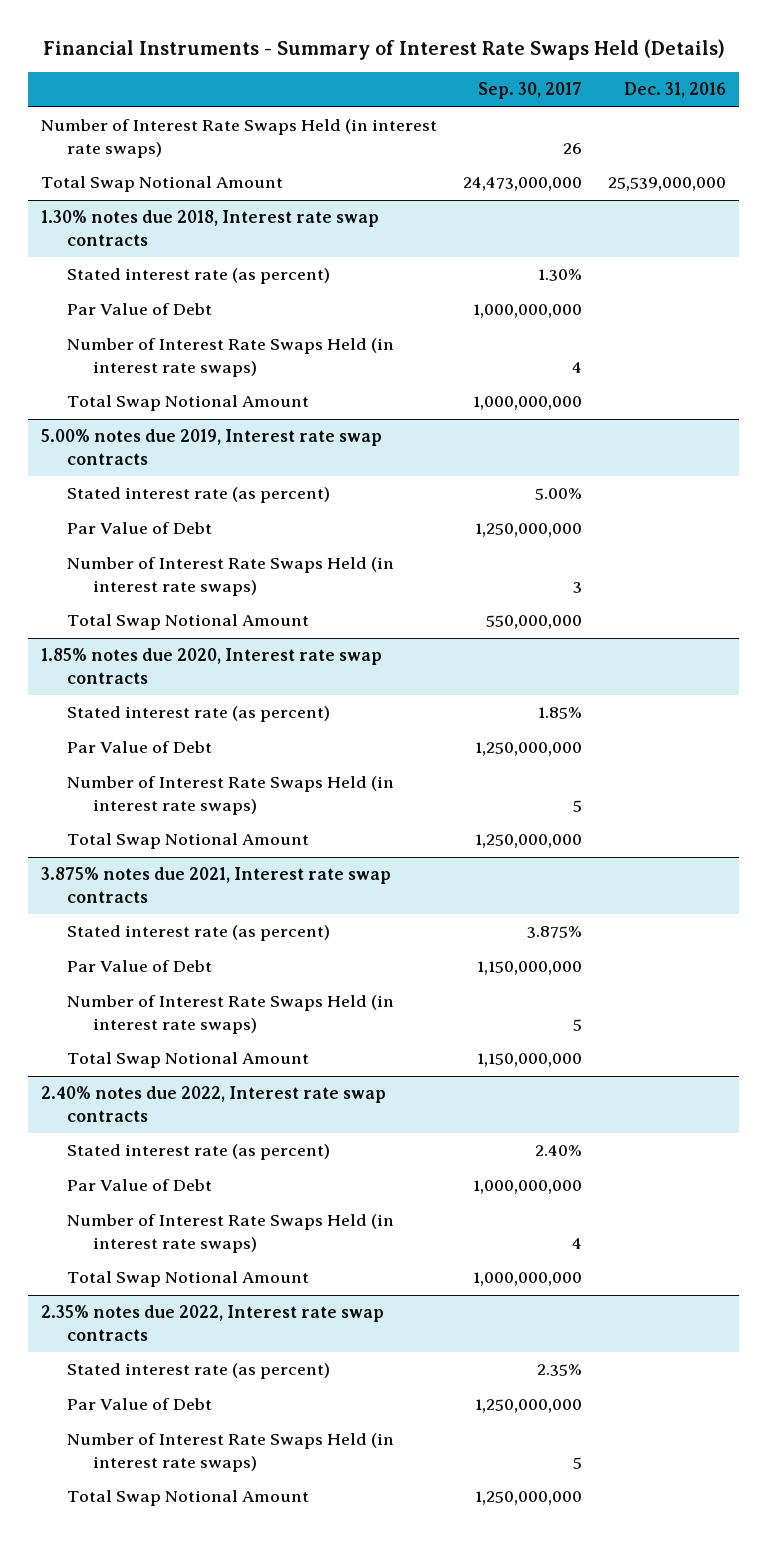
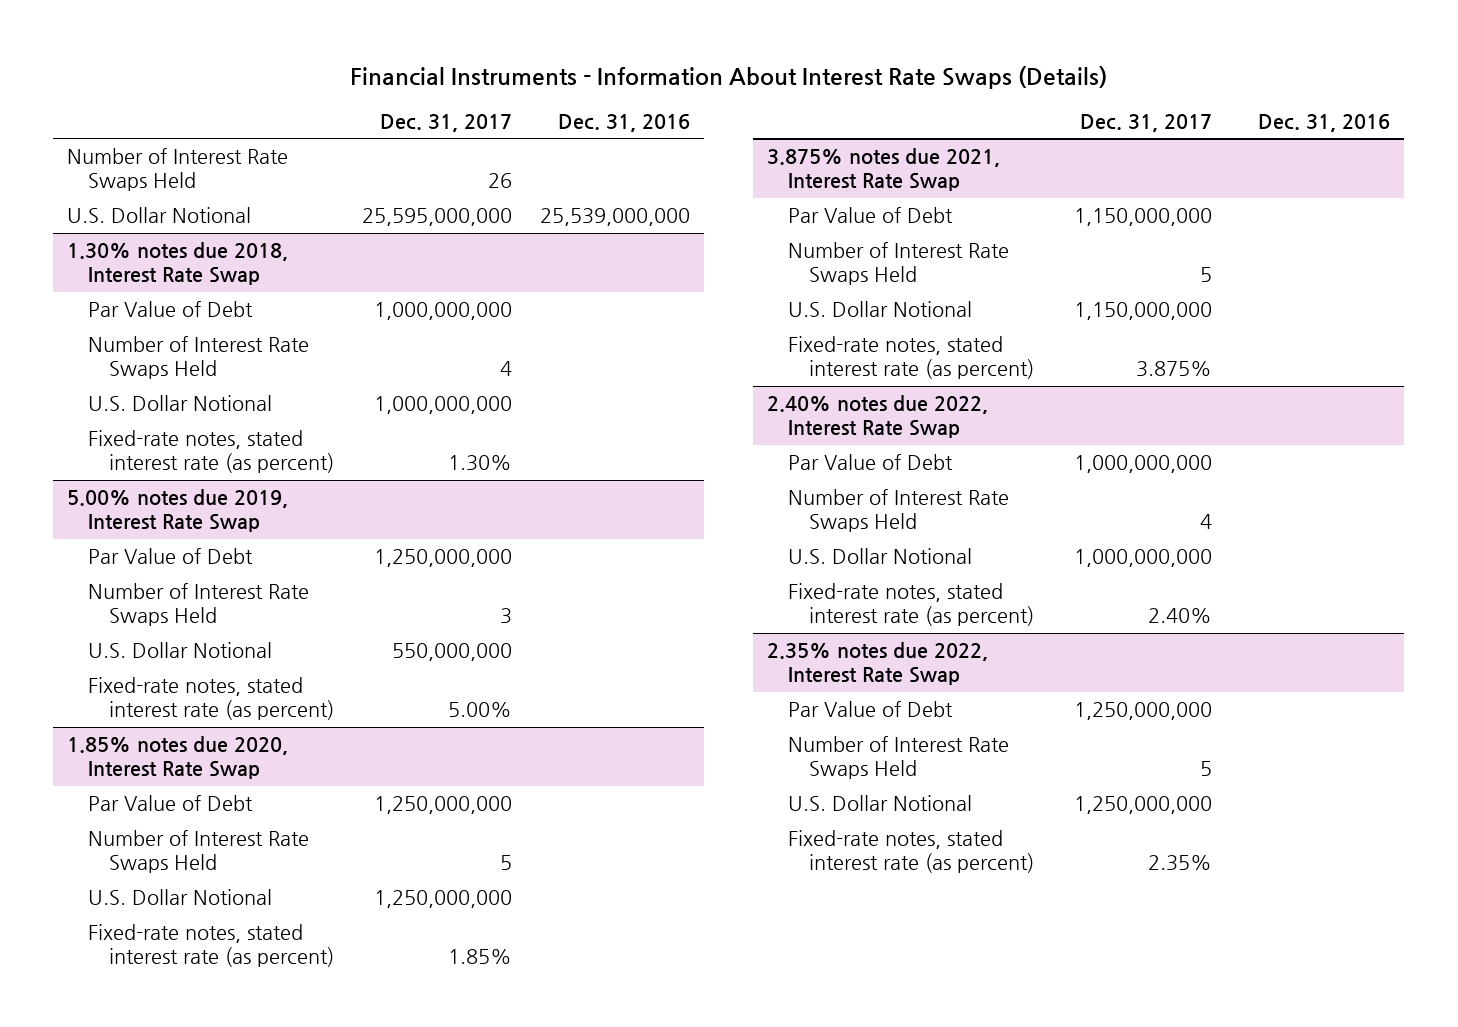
- Financial Instruments - Summary of Interest Rate Swaps Held (Details)
+ Financial Instruments - Information About Interest Rate Swaps (Details)
- | Sep. 30, 2017 | Dec. 31, 2016
+ | Dec. 31, 2017 | Dec. 31, 2016
- Number of Interest Rate Swaps Held (in interest rate swaps) | 26 |
- Total Swap Notional Amount | 24,473,000,000 | 25,539,000,000
- 1.30% notes due 2018, Interest rate swap contracts
- Stated interest rate (as percent) | 1.30% |
+ Number of Interest Rate Swaps Held | 26 |
+ U.S. Dollar Notional | 25,595,000,000 | 25,539,000,000
+ 1.30% notes due 2018, Interest Rate Swap
- Number of Interest Rate Swaps Held (in interest rate swaps) | 4 |
- Total Swap Notional Amount | 1,000,000,000 |
- 5.00% notes due 2019, Interest rate swap contracts
- Stated interest rate (as percent) | 5.00% |
+ Number of Interest Rate Swaps Held | 4 |
+ U.S. Dollar Notional | 1,000,000,000 |
+ Fixed-rate notes, stated interest rate (as percent) | 1.30% |
+ 5.00% notes due 2019, Interest Rate Swap
- Number of Interest Rate Swaps Held (in interest rate swaps) | 3 |
- Total Swap Notional Amount | 550,000,000 |
- 1.85% notes due 2020, Interest rate swap contracts
- Stated interest rate (as percent) | 1.85% |
+ Number of Interest Rate Swaps Held | 3 |
+ U.S. Dollar Notional | 550,000,000 |
+ Fixed-rate notes, stated interest rate (as percent) | 5.00% |
+ 1.85% notes due 2020, Interest Rate Swap
- Number of Interest Rate Swaps Held (in interest rate swaps) | 5 |
- Total Swap Notional Amount | 1,250,000,000 |
- 3.875% notes due 2021, Interest rate swap contracts
- Stated interest rate (as percent) | 3.875% |
+ Number of Interest Rate Swaps Held | 5 |
+ U.S. Dollar Notional | 1,250,000,000 |
+ Fixed-rate notes, stated interest rate (as percent) | 1.85% |
+ 3.875% notes due 2021, Interest Rate Swap
- Number of Interest Rate Swaps Held (in interest rate swaps) | 5 |
- Total Swap Notional Amount | 1,150,000,000 |
- 2.40% notes due 2022, Interest rate swap contracts
- Stated interest rate (as percent) | 2.40% |
+ Number of Interest Rate Swaps Held | 5 |
+ U.S. Dollar Notional | 1,150,000,000 |
+ Fixed-rate notes, stated interest rate (as percent) | 3.875% |
+ 2.40% notes due 2022, Interest Rate Swap
- Number of Interest Rate Swaps Held (in interest rate swaps) | 4 |
- Total Swap Notional Amount | 1,000,000,000 |
- 2.35% notes due 2022, Interest rate swap contracts
- Stated interest rate (as percent) | 2.35% |
+ Number of Interest Rate Swaps Held | 4 |
+ U.S. Dollar Notional | 1,000,000,000 |
+ Fixed-rate notes, stated interest rate (as percent) | 2.40% |
+ 2.35% notes due 2022, Interest Rate Swap
- Number of Interest Rate Swaps Held (in interest rate swaps) | 5 |
- Total Swap Notional Amount | 1,250,000,000 |
+ Number of Interest Rate Swaps Held | 5 |
+ U.S. Dollar Notional | 1,250,000,000 |
+ Fixed-rate notes, stated interest rate (as percent) | 2.35% |

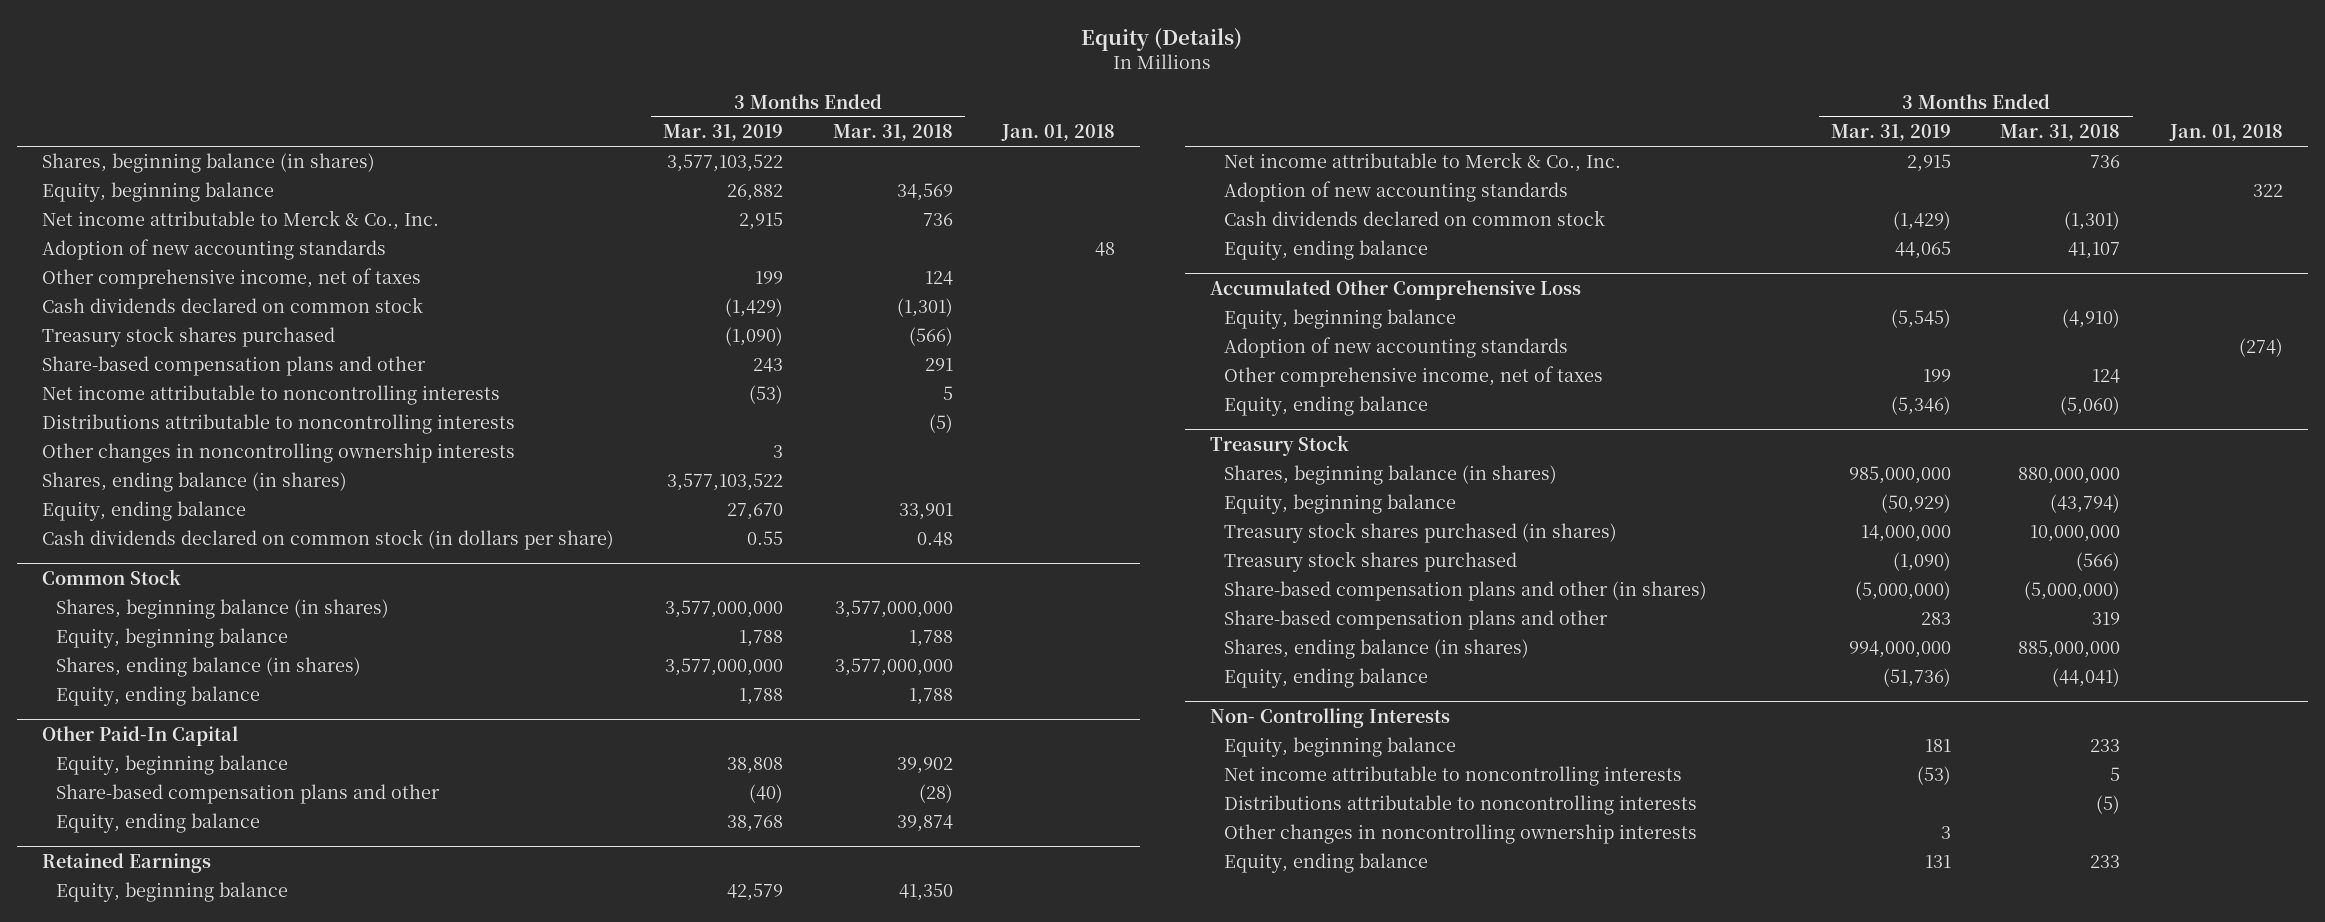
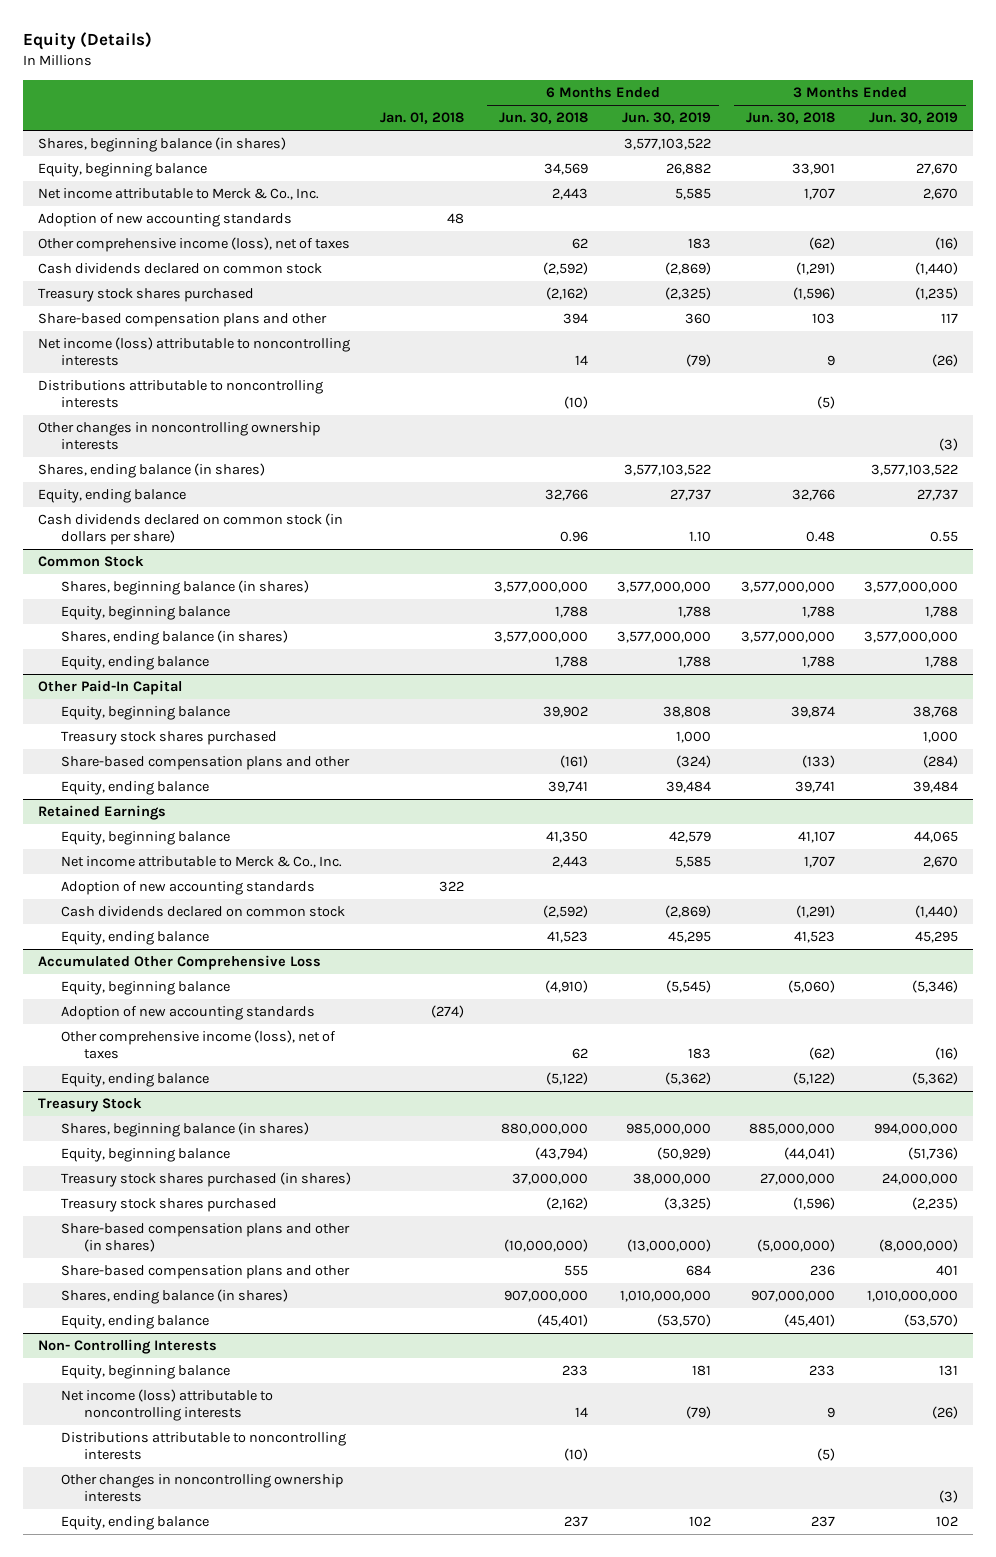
- | 3 Months Ended Mar. 31, 2019 | 3 Months Ended Mar. 31, 2018 | Jan. 01, 2018
+ | Jan. 01, 2018 | 6 Months Ended Jun. 30, 2018 | 6 Months Ended Jun. 30, 2019 | 3 Months Ended Jun. 30, 2018 | 3 Months Ended Jun. 30, 2019
- Other comprehensive income, net of taxes | 199 | 124 |
+ Other comprehensive income (loss), net of taxes | | 62 | 183 | (62) | (16)
- Net income attributable to noncontrolling interests | (53) | 5 |
+ Net income (loss) attributable to noncontrolling interests | | 14 | (79) | 9 | (26)
@ Other Paid-In Capital
+ Treasury stock shares purchased | | | 1,000 | | 1,000
@ Accumulated Other Comprehensive Loss
- Other comprehensive income, net of taxes | 199 | 124 |
+ Other comprehensive income (loss), net of taxes | | 62 | 183 | (62) | (16)
@ Non- Controlling Interests
- Net income attributable to noncontrolling interests | (53) | 5 |
+ Net income (loss) attributable to noncontrolling interests | | 14 | (79) | 9 | (26)

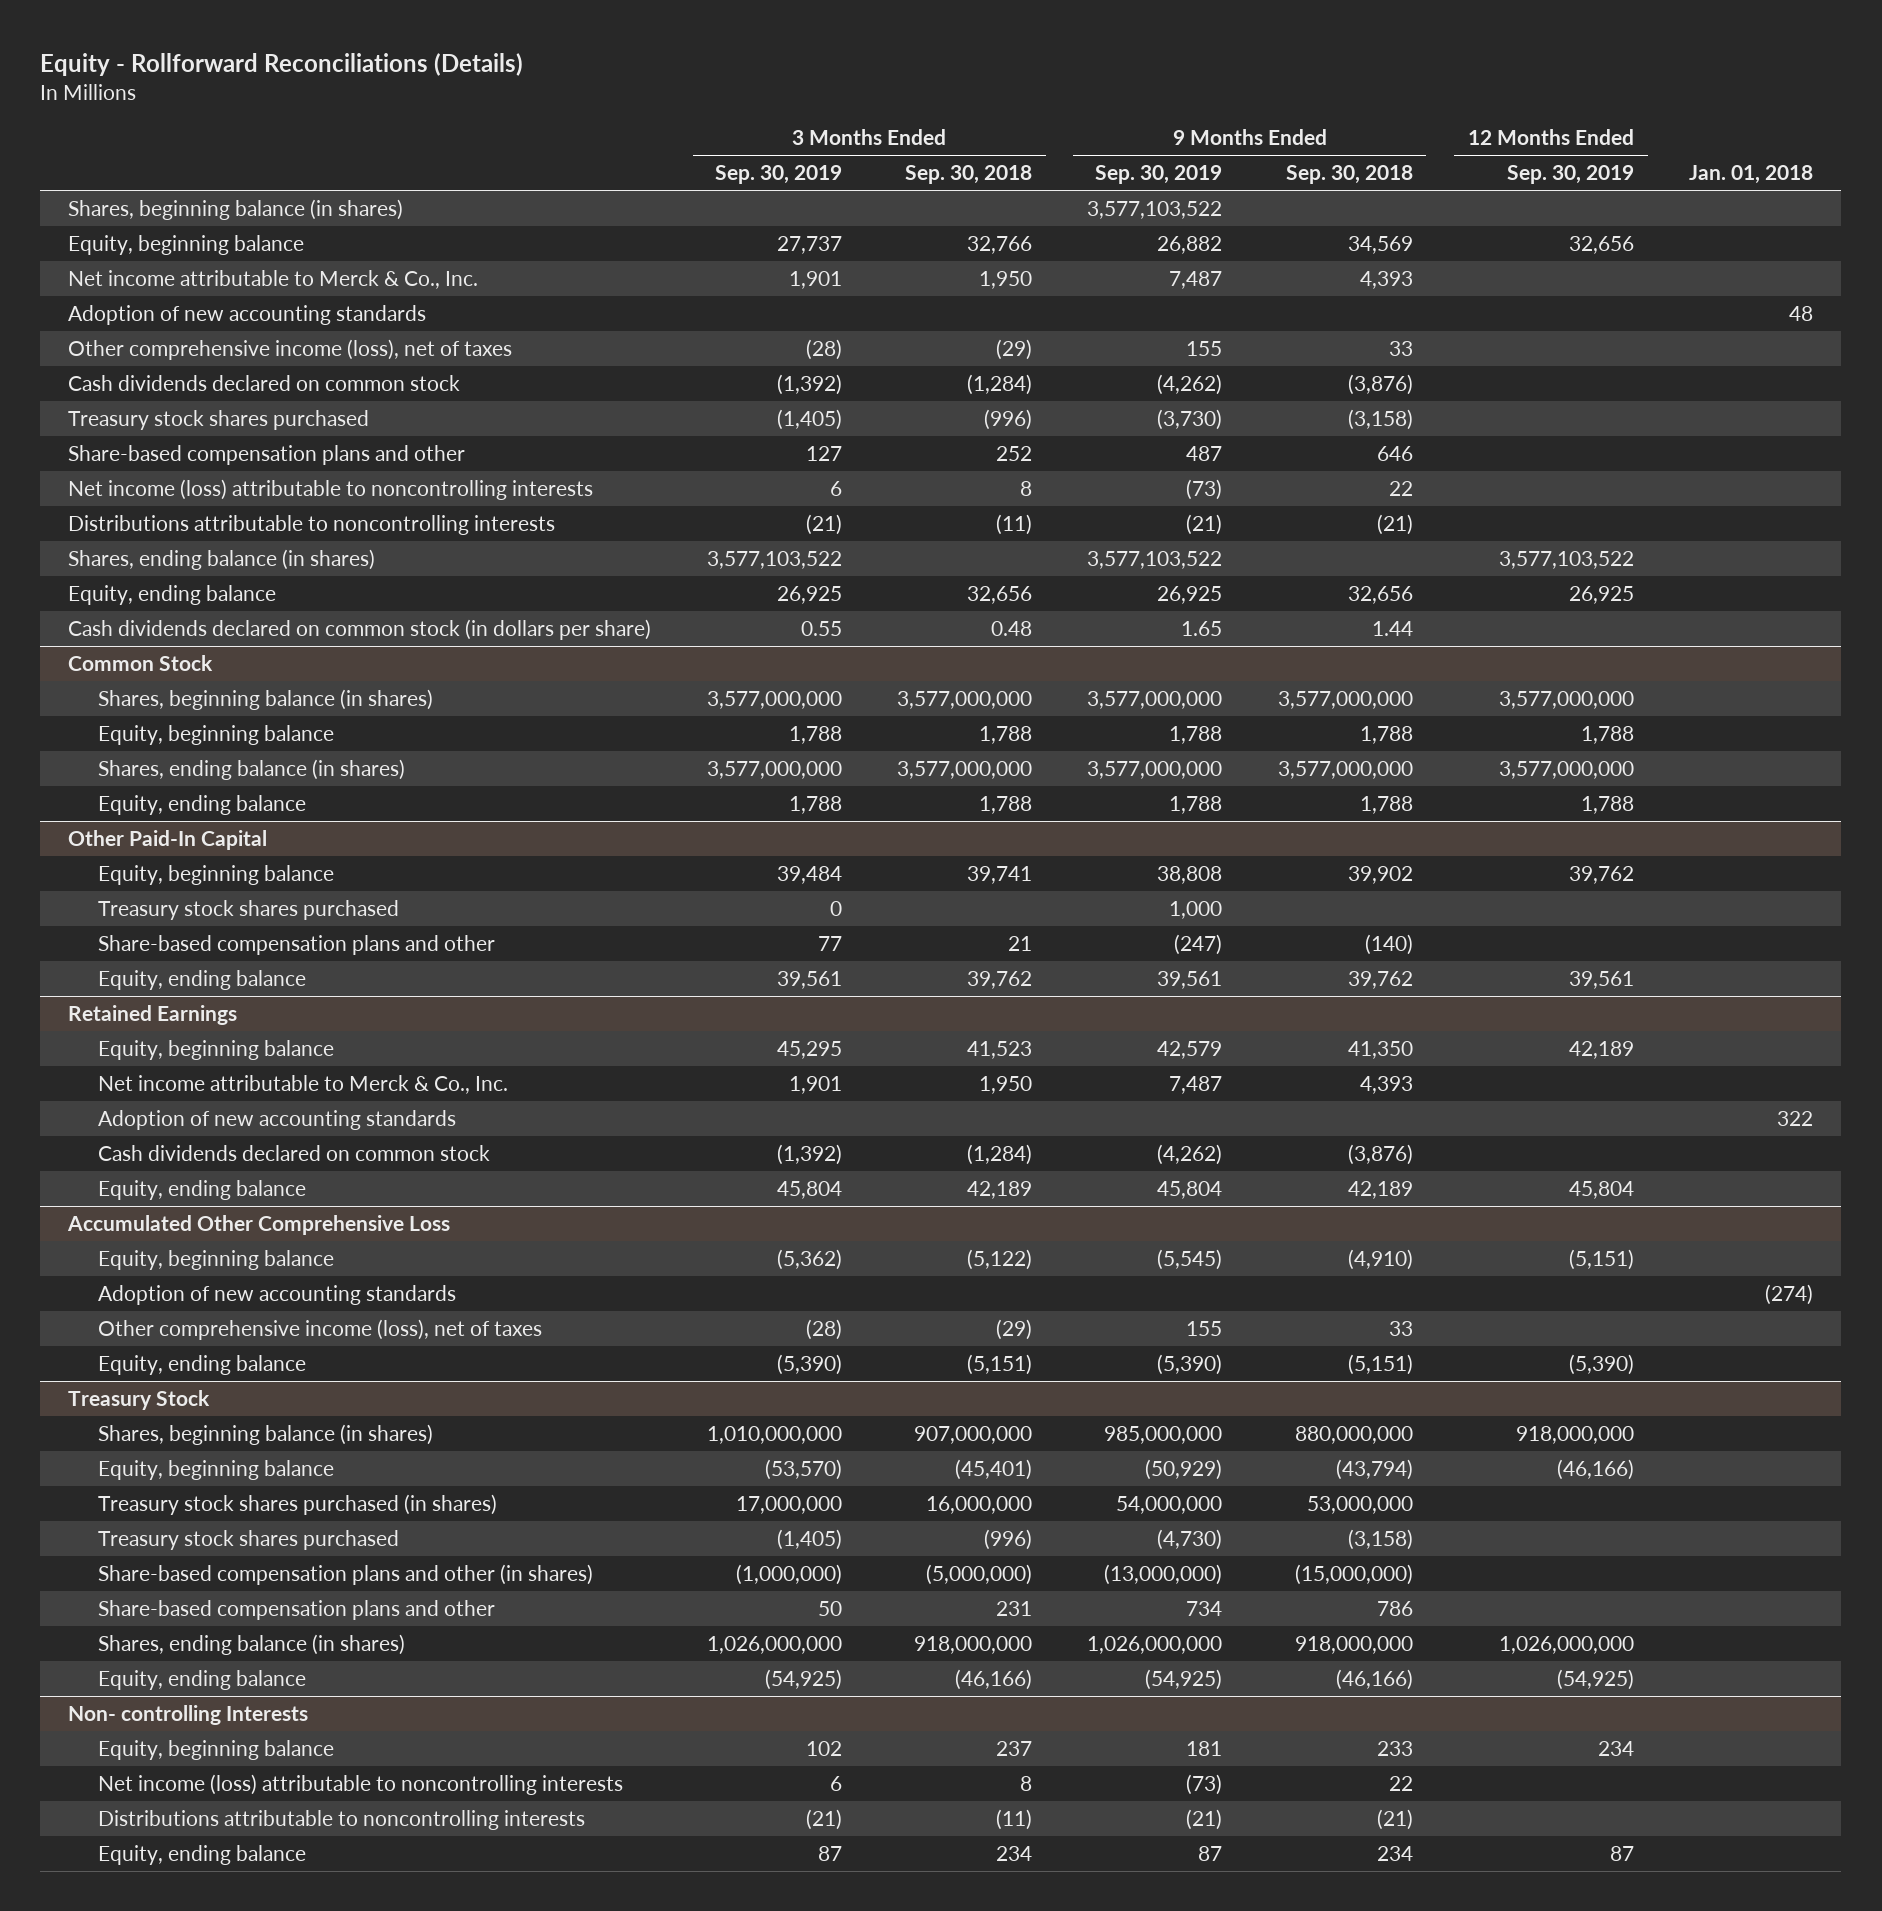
- Equity (Details)
+ Equity - Rollforward Reconciliations (Details)
- | Jan. 01, 2018 | 6 Months Ended Jun. 30, 2018 | 6 Months Ended Jun. 30, 2019 | 3 Months Ended Jun. 30, 2018 | 3 Months Ended Jun. 30, 2019
+ | 3 Months Ended Sep. 30, 2019 | 3 Months Ended Sep. 30, 2018 | 9 Months Ended Sep. 30, 2019 | 9 Months Ended Sep. 30, 2018 | 12 Months Ended Sep. 30, 2019 | Jan. 01, 2018
- Other changes in noncontrolling ownership interests | | | | | (3)
- Non- Controlling Interests
+ Non- controlling Interests
- Other changes in noncontrolling ownership interests | | | | | (3)

